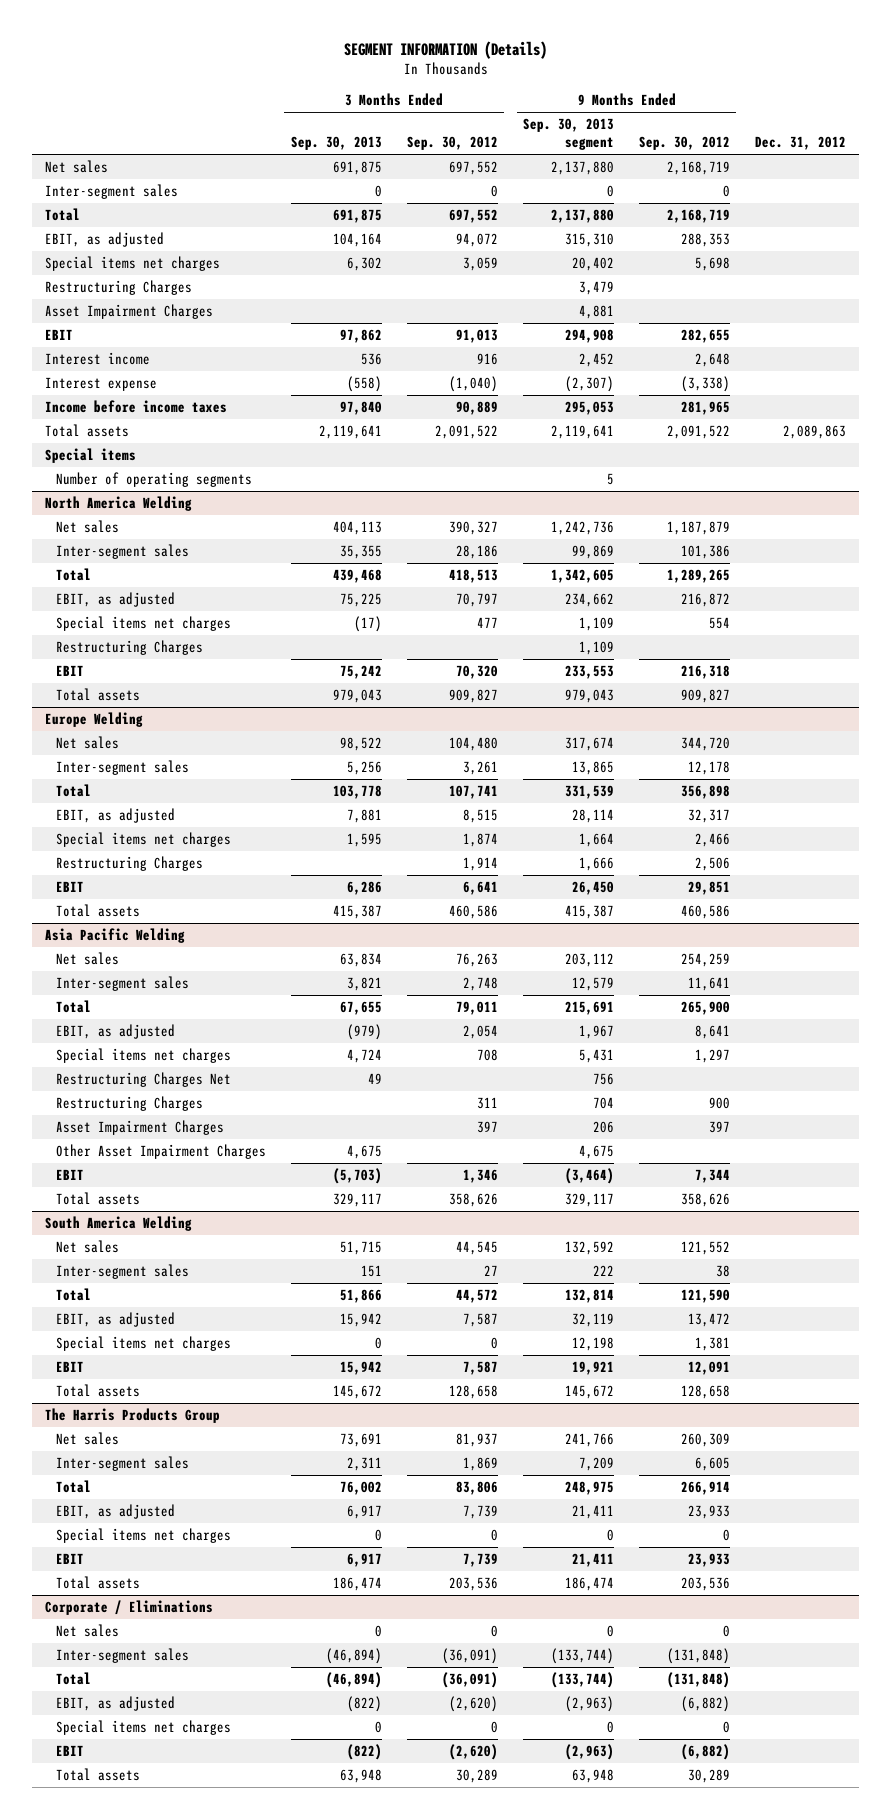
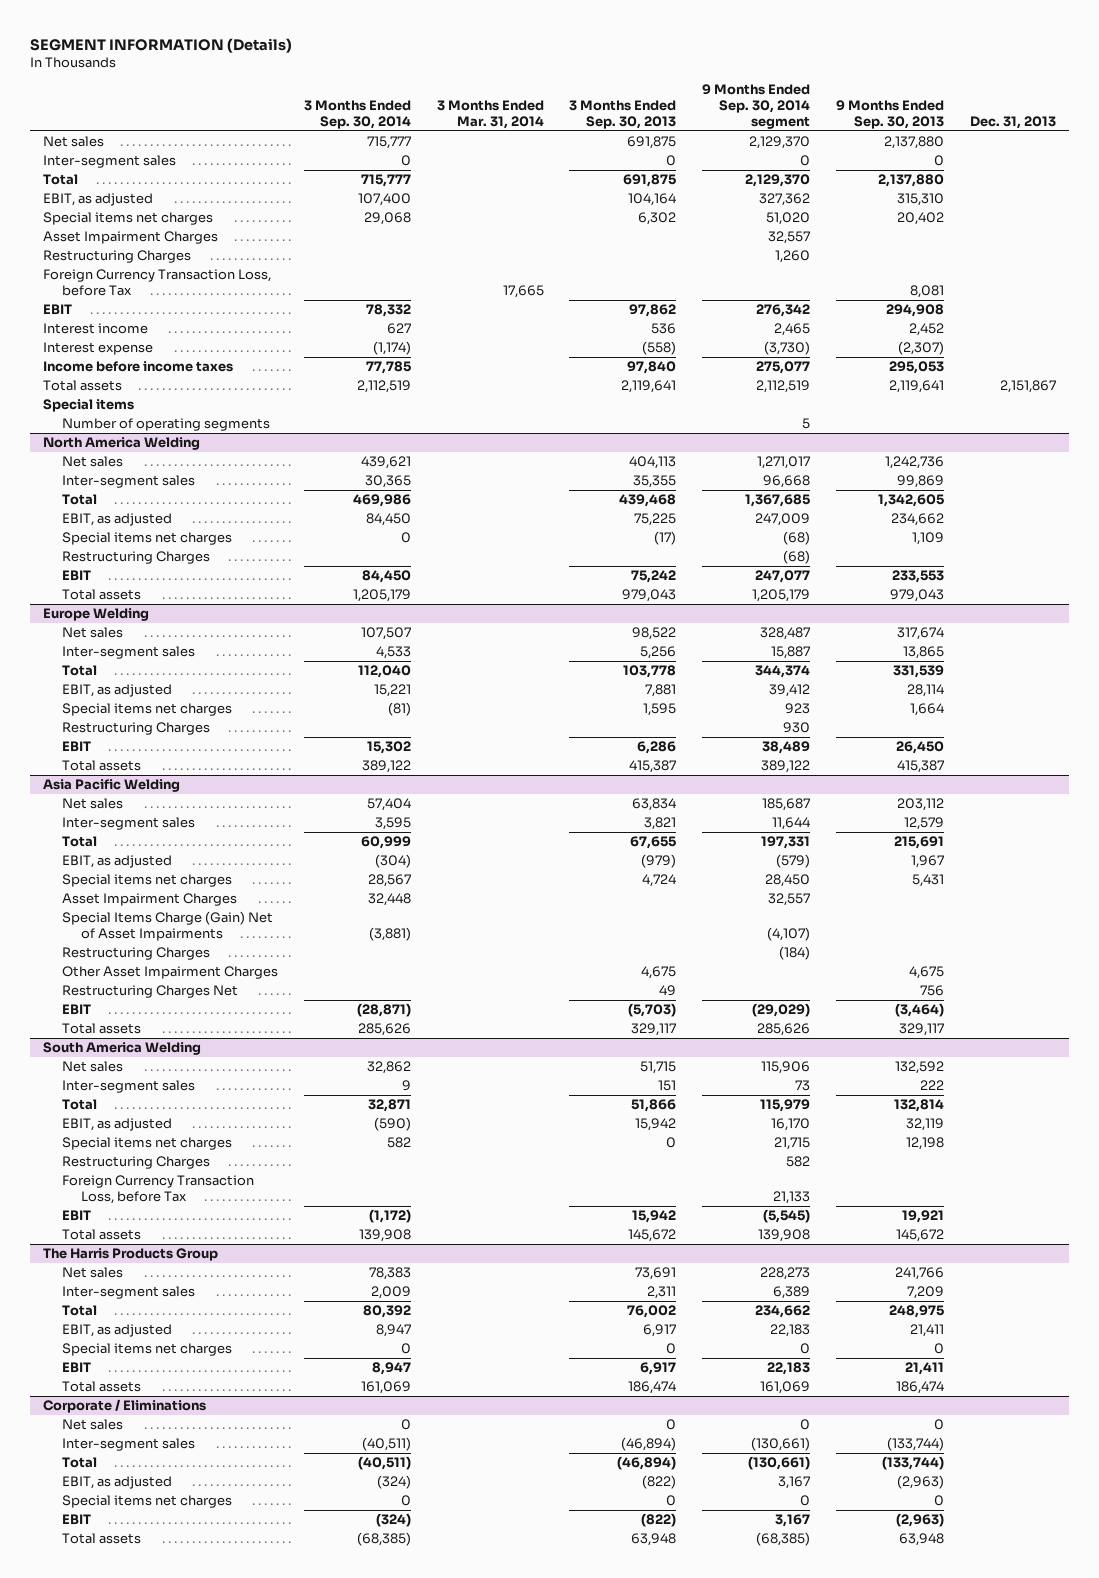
- | 3 Months Ended Sep. 30, 2013 | 3 Months Ended Sep. 30, 2012 | 9 Months Ended Sep. 30, 2013 segment | 9 Months Ended Sep. 30, 2012 | Dec. 31, 2012
+ | 3 Months Ended Sep. 30, 2014 | 3 Months Ended Mar. 31, 2014 | 3 Months Ended Sep. 30, 2013 | 9 Months Ended Sep. 30, 2014 segment | 9 Months Ended Sep. 30, 2013 | Dec. 31, 2013
moved down: Restructuring Charges | | | | 1,260 | |
+ Foreign Currency Transaction Loss, before Tax | | 17,665 | | | 8,081 |
@ Asia Pacific Welding
+ Special Items Charge (Gain) Net of Asset Impairments | (3,881) | | | (4,107) | |
moved down: Restructuring Charges | | | | (184) | |
moved down: Restructuring Charges Net | | | 49 | | 756 |
@ South America Welding
+ Restructuring Charges | | | | 582 | |
+ Foreign Currency Transaction Loss, before Tax | | | | 21,133 | |

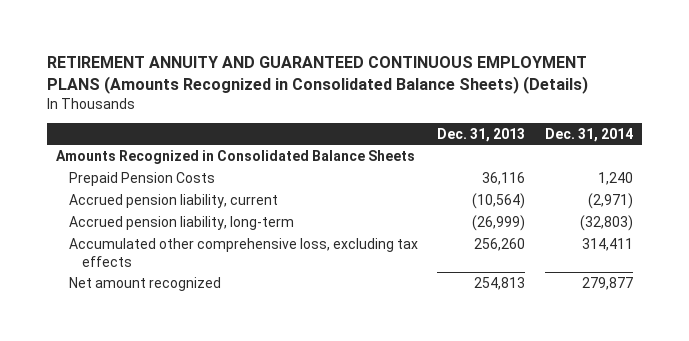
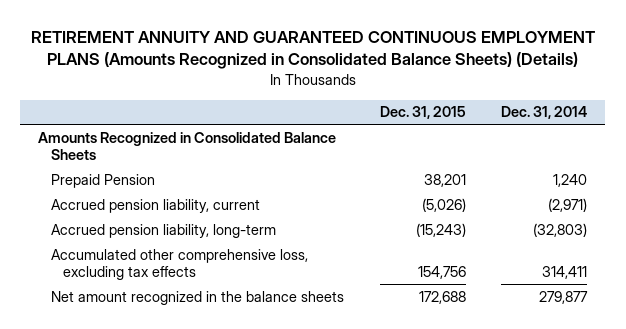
- | Dec. 31, 2013 | Dec. 31, 2014
+ | Dec. 31, 2015 | Dec. 31, 2014
- Prepaid Pension Costs | 36,116 | 1,240
+ Prepaid Pension | 38,201 | 1,240
- Net amount recognized | 254,813 | 279,877
+ Net amount recognized in the balance sheets | 172,688 | 279,877

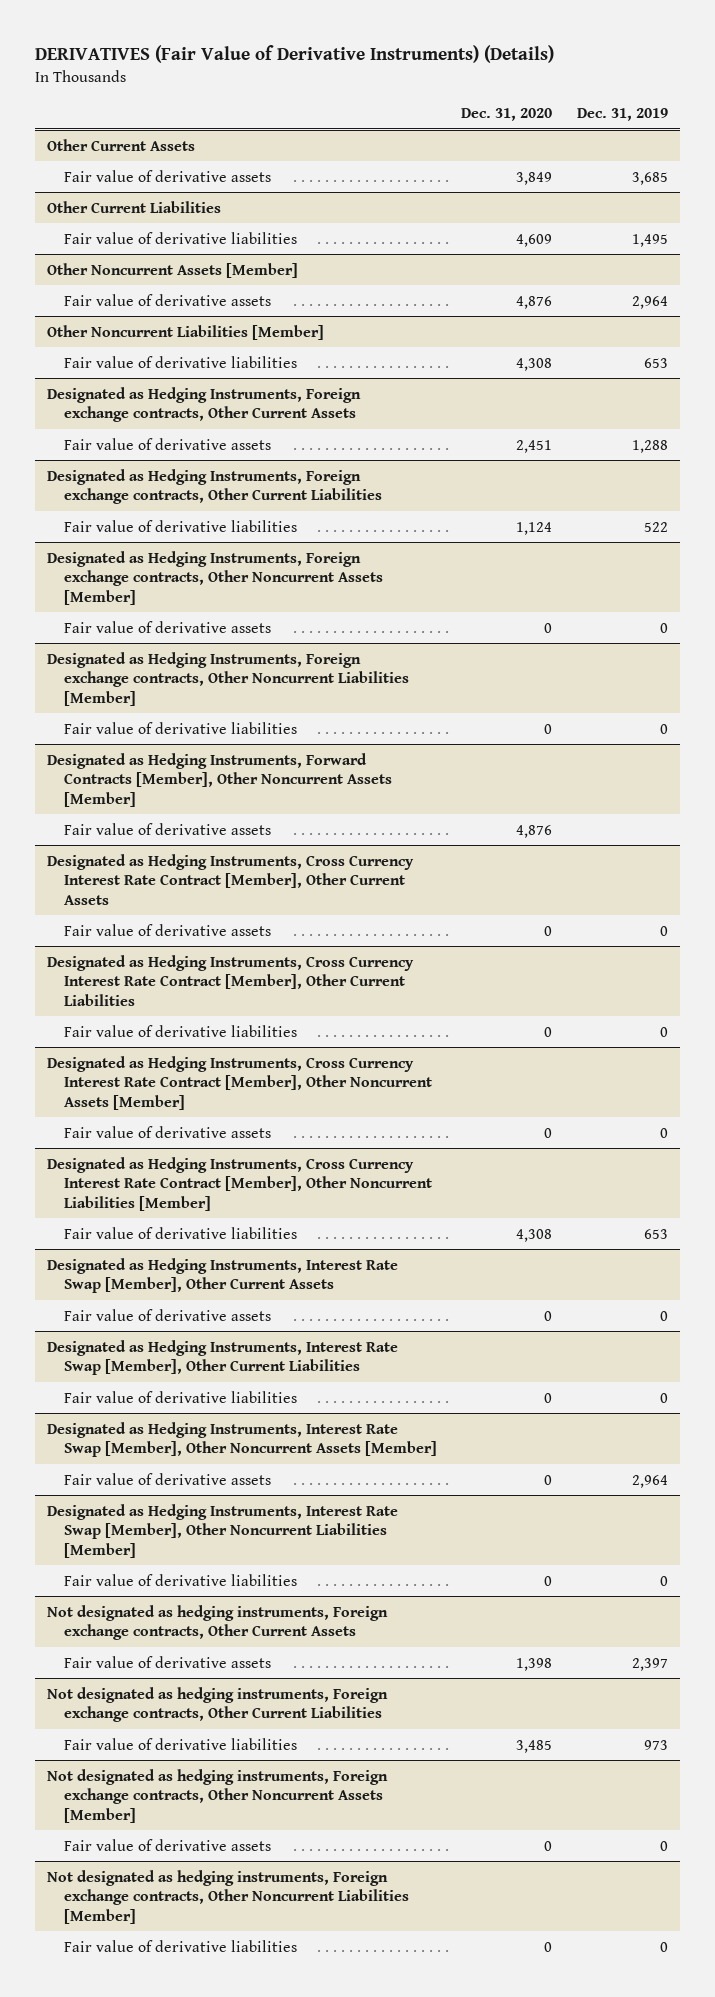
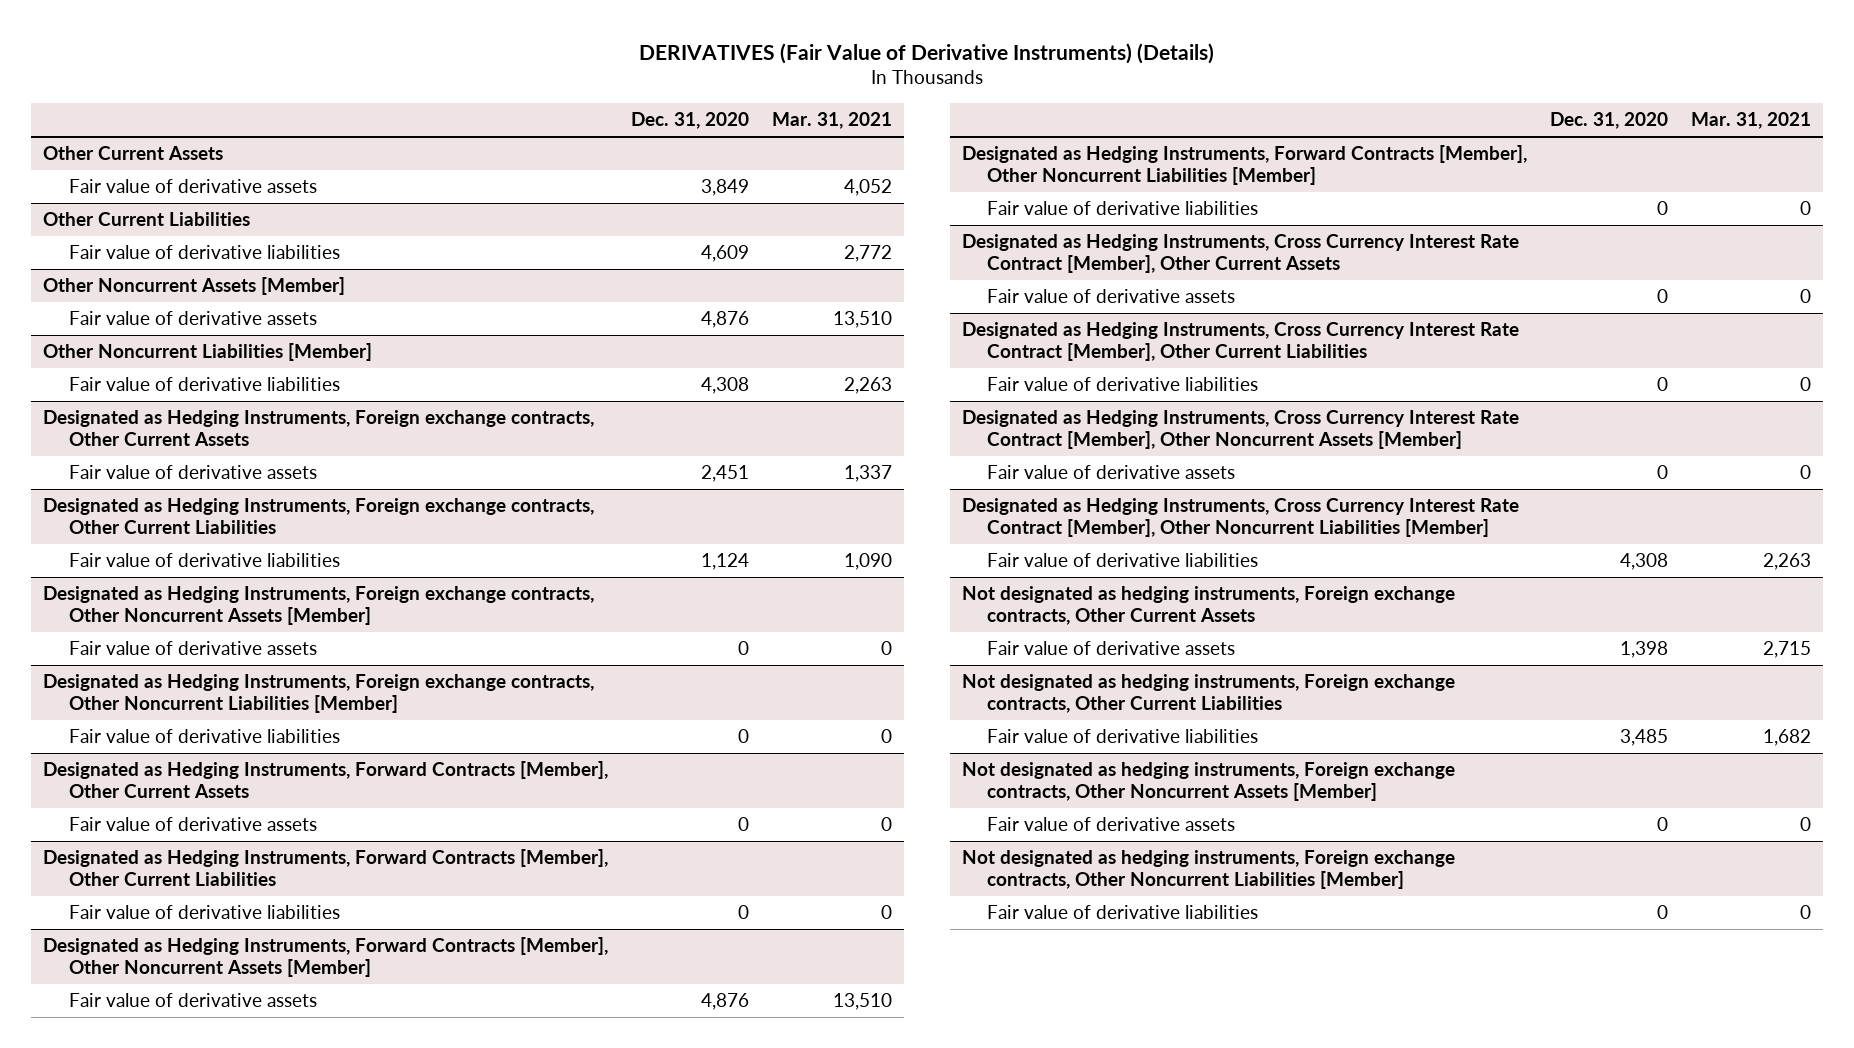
- | Dec. 31, 2020 | Dec. 31, 2019
+ | Dec. 31, 2020 | Mar. 31, 2021
+ Designated as Hedging Instruments, Forward Contracts [Member], Other Current Assets
+ Fair value of derivative assets | 0 | 0
+ Designated as Hedging Instruments, Forward Contracts [Member], Other Current Liabilities
+ Fair value of derivative liabilities | 0 | 0
+ Designated as Hedging Instruments, Forward Contracts [Member], Other Noncurrent Liabilities [Member]
+ Fair value of derivative liabilities | 0 | 0
- Designated as Hedging Instruments, Interest Rate Swap [Member], Other Current Assets
- Fair value of derivative assets | 0 | 0
- Designated as Hedging Instruments, Interest Rate Swap [Member], Other Current Liabilities
- Fair value of derivative liabilities | 0 | 0
- Designated as Hedging Instruments, Interest Rate Swap [Member], Other Noncurrent Assets [Member]
- Fair value of derivative assets | 0 | 2,964
- Designated as Hedging Instruments, Interest Rate Swap [Member], Other Noncurrent Liabilities [Member]
- Fair value of derivative liabilities | 0 | 0

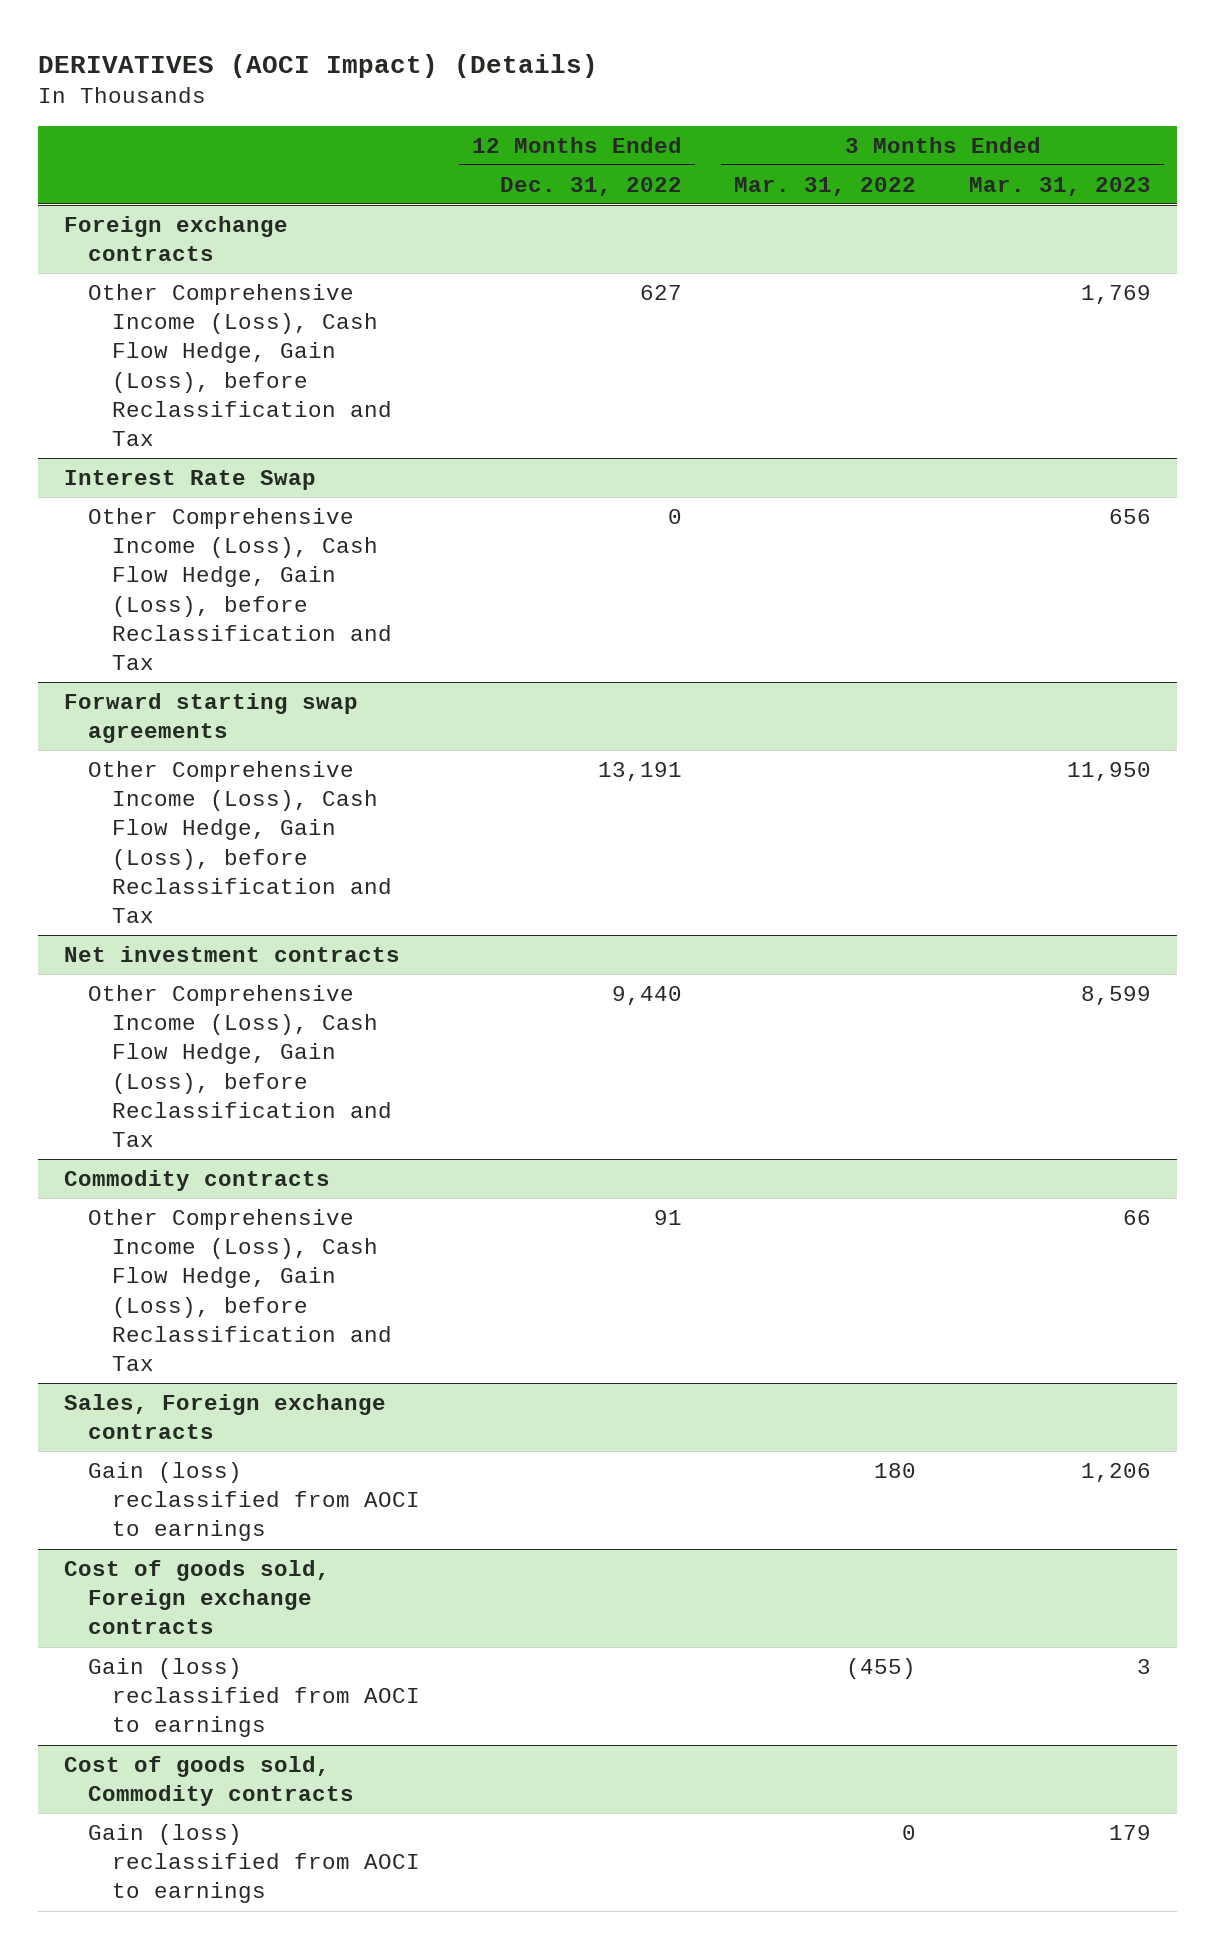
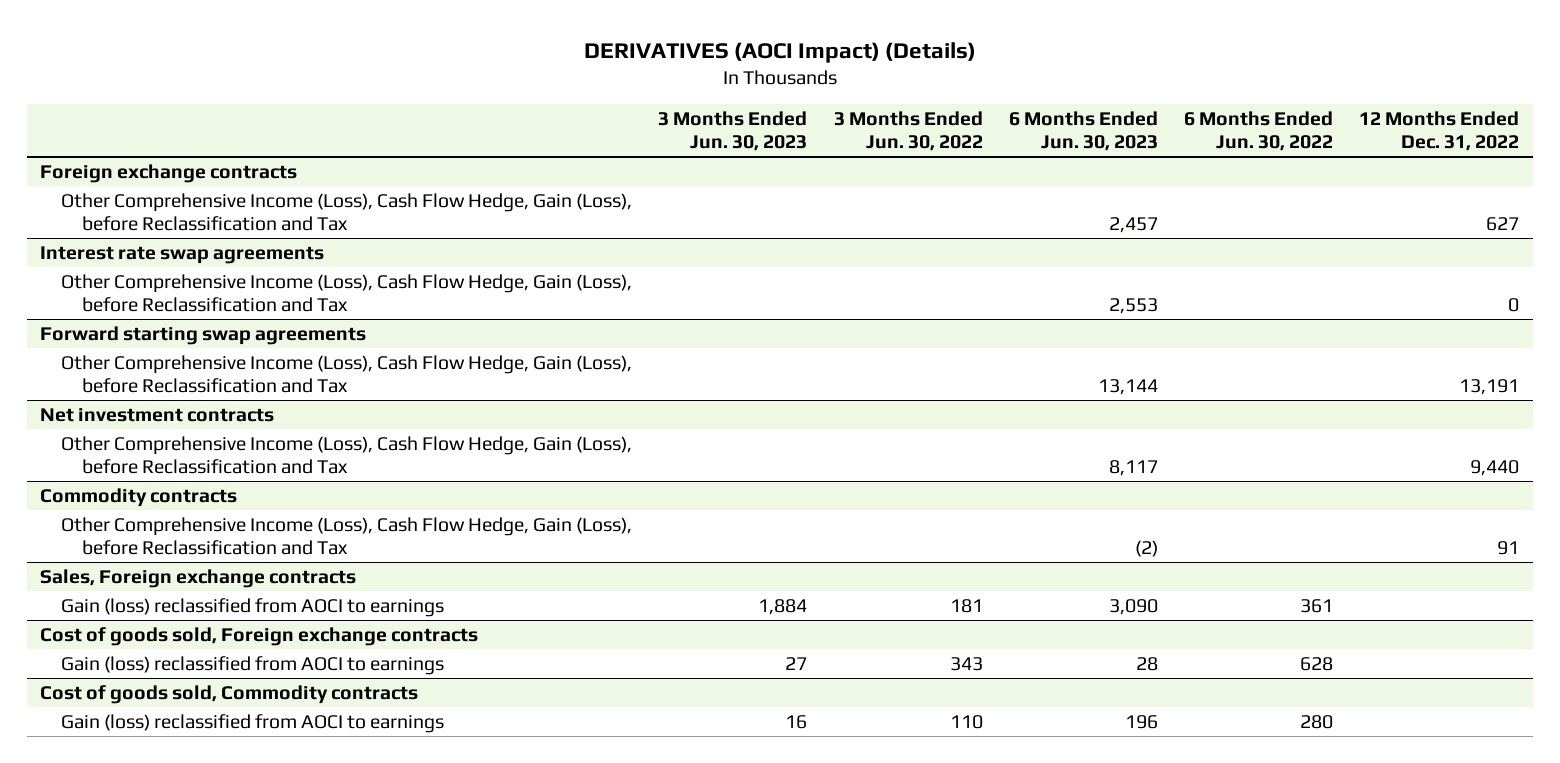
- | 12 Months Ended Dec. 31, 2022 | 3 Months Ended Mar. 31, 2022 | 3 Months Ended Mar. 31, 2023
+ | 3 Months Ended Jun. 30, 2023 | 3 Months Ended Jun. 30, 2022 | 6 Months Ended Jun. 30, 2023 | 6 Months Ended Jun. 30, 2022 | 12 Months Ended Dec. 31, 2022
- Interest Rate Swap
+ Interest rate swap agreements

